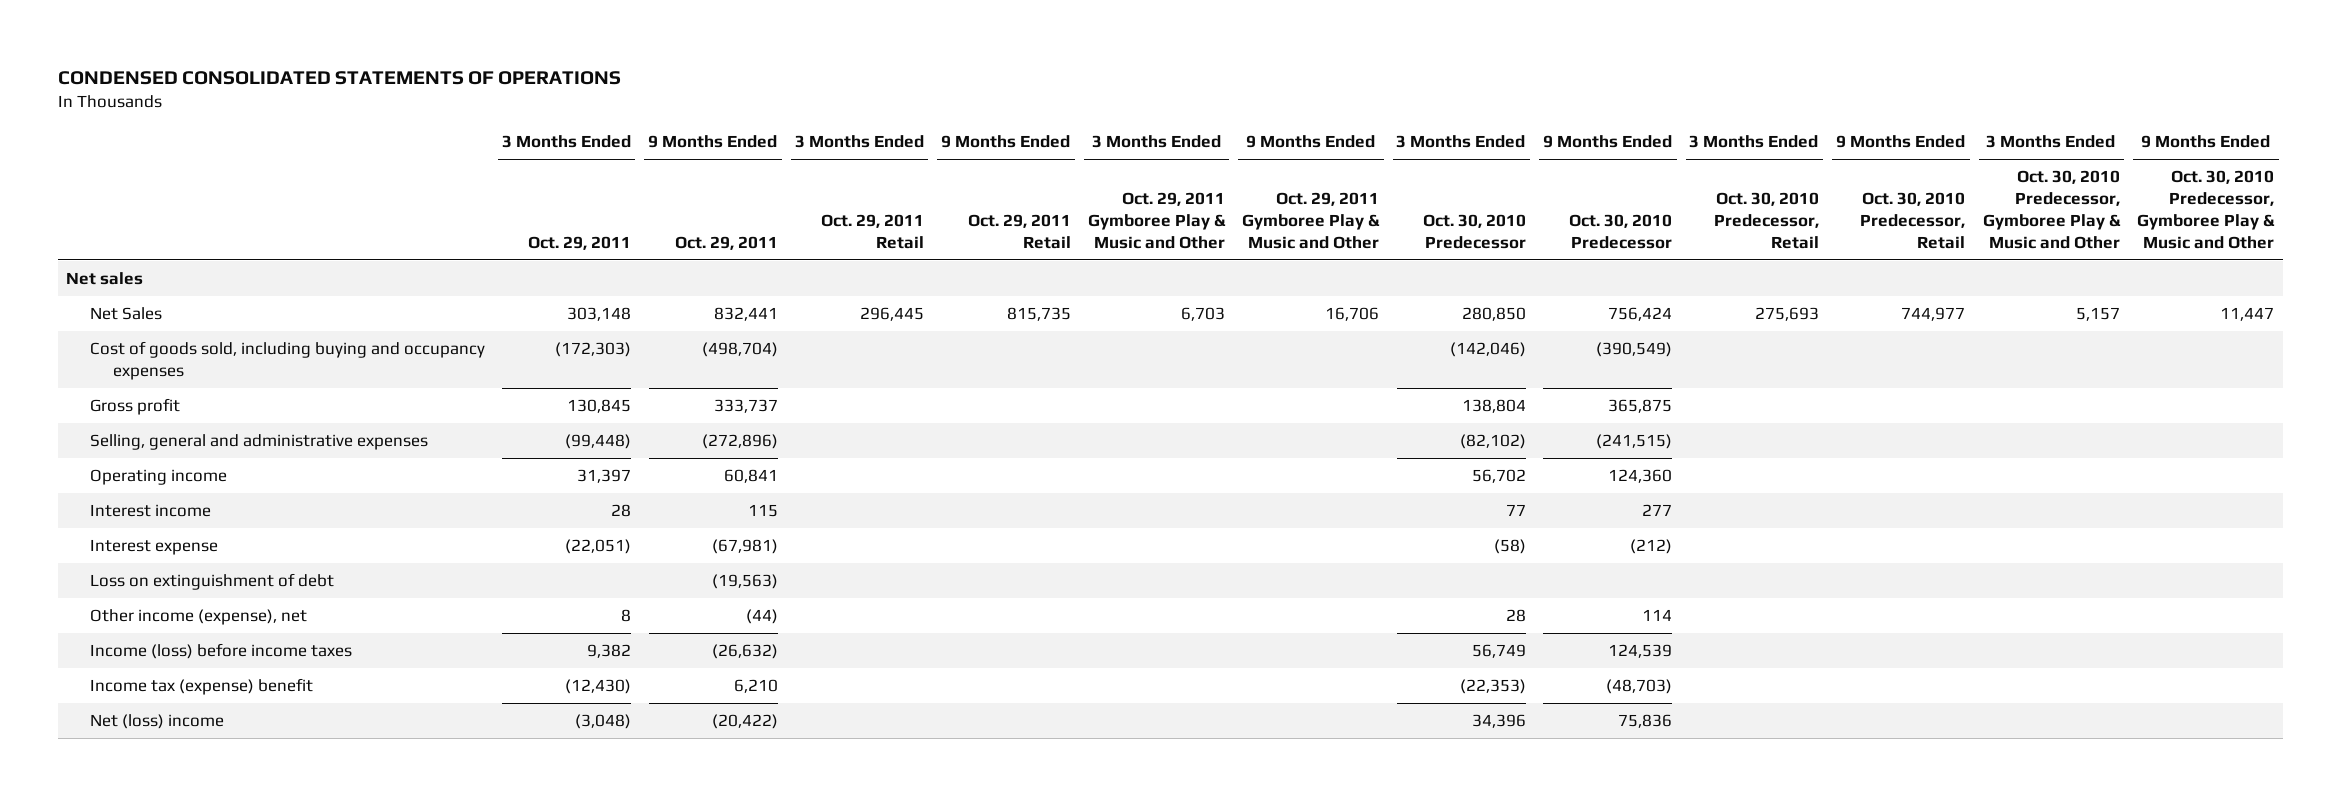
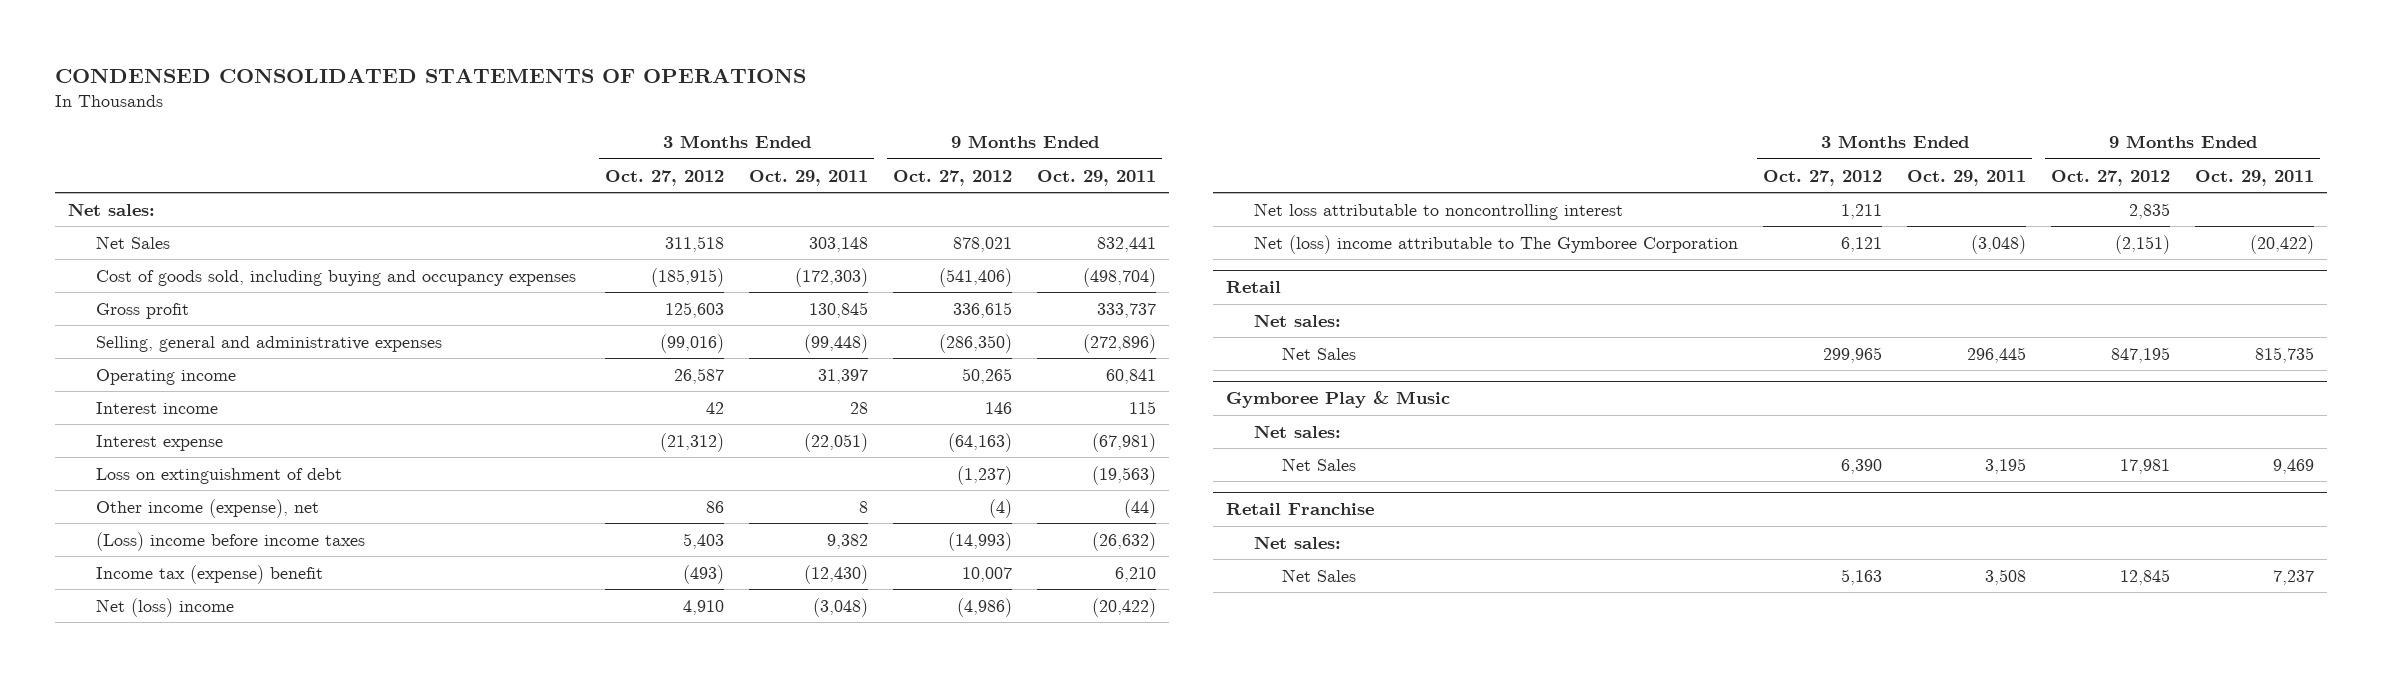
- | 3 Months Ended Oct. 29, 2011 | 9 Months Ended Oct. 29, 2011 | 3 Months Ended Oct. 29, 2011 Retail | 9 Months Ended Oct. 29, 2011 Retail | 3 Months Ended Oct. 29, 2011 Gymboree Play & Music and Other | 9 Months Ended Oct. 29, 2011 Gymboree Play & Music and Other | 3 Months Ended Oct. 30, 2010 Predecessor | 9 Months Ended Oct. 30, 2010 Predecessor | 3 Months Ended Oct. 30, 2010 Predecessor, Retail | 9 Months Ended Oct. 30, 2010 Predecessor, Retail | 3 Months Ended Oct. 30, 2010 Predecessor, Gymboree Play & Music and Other | 9 Months Ended Oct. 30, 2010 Predecessor, Gymboree Play & Music and Other
+ | 3 Months Ended Oct. 27, 2012 | 3 Months Ended Oct. 29, 2011 | 9 Months Ended Oct. 27, 2012 | 9 Months Ended Oct. 29, 2011
- Net sales
+ Net sales:
- Income (loss) before income taxes | 9,382 | (26,632) | | | | | 56,749 | 124,539 | | | |
+ (Loss) income before income taxes | 5,403 | 9,382 | (14,993) | (26,632)
+ Net loss attributable to noncontrolling interest | 1,211 | | 2,835 |
+ Net (loss) income attributable to The Gymboree Corporation | 6,121 | (3,048) | (2,151) | (20,422)
+ Retail
+ Net sales:
+ Net Sales | 299,965 | 296,445 | 847,195 | 815,735
+ Gymboree Play & Music
+ Net sales:
+ Net Sales | 6,390 | 3,195 | 17,981 | 9,469
+ Retail Franchise
+ Net sales:
+ Net Sales | 5,163 | 3,508 | 12,845 | 7,237

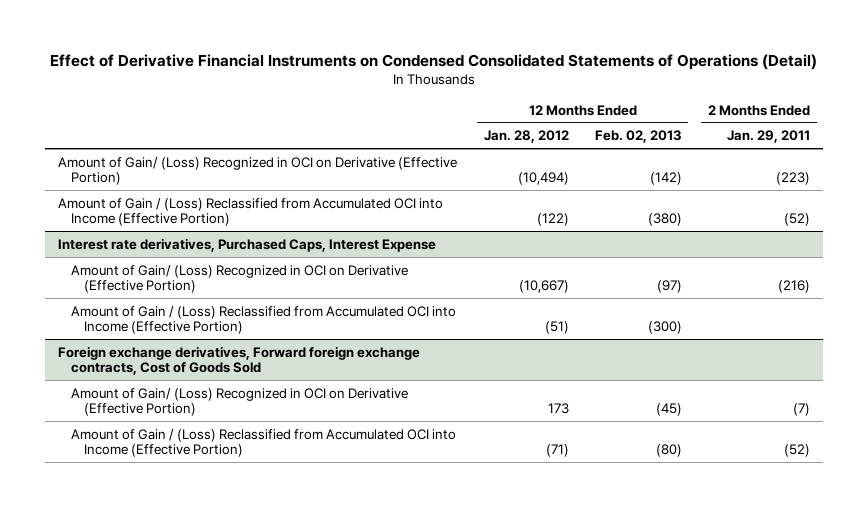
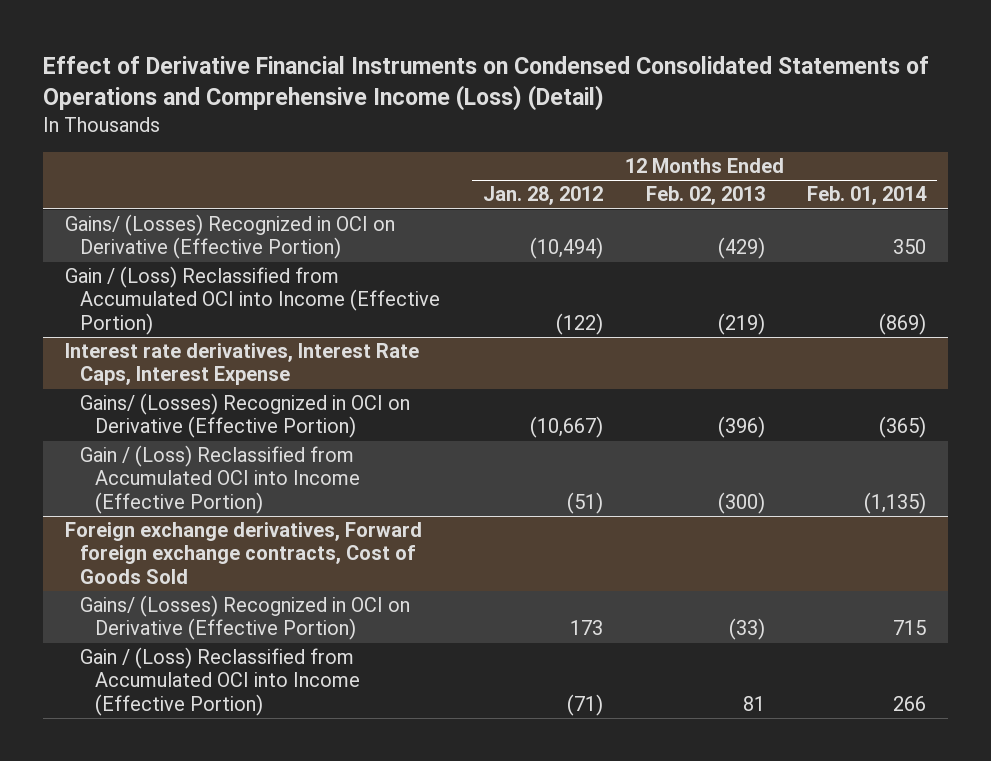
- Effect of Derivative Financial Instruments on Condensed Consolidated Statements of Operations (Detail)
+ Effect of Derivative Financial Instruments on Condensed Consolidated Statements of Operations and Comprehensive Income (Loss) (Detail)
- | 12 Months Ended Jan. 28, 2012 | 12 Months Ended Feb. 02, 2013 | 2 Months Ended Jan. 29, 2011
+ | 12 Months Ended Jan. 28, 2012 | 12 Months Ended Feb. 02, 2013 | 12 Months Ended Feb. 01, 2014
- Amount of Gain/ (Loss) Recognized in OCI on Derivative (Effective Portion) | (10,494) | (142) | (223)
- Amount of Gain / (Loss) Reclassified from Accumulated OCI into Income (Effective Portion) | (122) | (380) | (52)
- Interest rate derivatives, Purchased Caps, Interest Expense
- Amount of Gain/ (Loss) Recognized in OCI on Derivative (Effective Portion) | (10,667) | (97) | (216)
- Amount of Gain / (Loss) Reclassified from Accumulated OCI into Income (Effective Portion) | (51) | (300) |
+ Gains/ (Losses) Recognized in OCI on Derivative (Effective Portion) | (10,494) | (429) | 350
+ Gain / (Loss) Reclassified from Accumulated OCI into Income (Effective Portion) | (122) | (219) | (869)
+ Interest rate derivatives, Interest Rate Caps, Interest Expense
+ Gains/ (Losses) Recognized in OCI on Derivative (Effective Portion) | (10,667) | (396) | (365)
+ Gain / (Loss) Reclassified from Accumulated OCI into Income (Effective Portion) | (51) | (300) | (1,135)
@ Foreign exchange derivatives, Forward foreign exchange contracts, Cost of Goods Sold
- Amount of Gain/ (Loss) Recognized in OCI on Derivative (Effective Portion) | 173 | (45) | (7)
- Amount of Gain / (Loss) Reclassified from Accumulated OCI into Income (Effective Portion) | (71) | (80) | (52)
+ Gains/ (Losses) Recognized in OCI on Derivative (Effective Portion) | 173 | (33) | 715
+ Gain / (Loss) Reclassified from Accumulated OCI into Income (Effective Portion) | (71) | 81 | 266

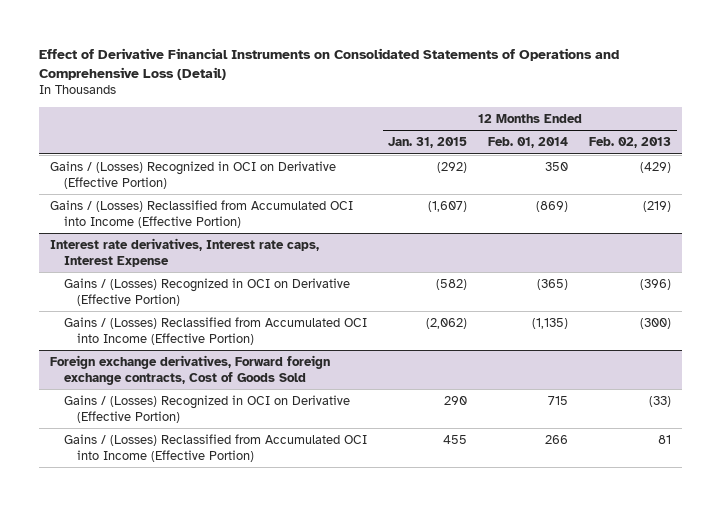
- Effect of Derivative Financial Instruments on Condensed Consolidated Statements of Operations and Comprehensive Income (Loss) (Detail)
+ Effect of Derivative Financial Instruments on Consolidated Statements of Operations and Comprehensive Loss (Detail)
- | 12 Months Ended Jan. 28, 2012 | 12 Months Ended Feb. 02, 2013 | 12 Months Ended Feb. 01, 2014
+ | 12 Months Ended Jan. 31, 2015 | 12 Months Ended Feb. 01, 2014 | 12 Months Ended Feb. 02, 2013
- Gains/ (Losses) Recognized in OCI on Derivative (Effective Portion) | (10,494) | (429) | 350
- Gain / (Loss) Reclassified from Accumulated OCI into Income (Effective Portion) | (122) | (219) | (869)
- Interest rate derivatives, Interest Rate Caps, Interest Expense
- Gains/ (Losses) Recognized in OCI on Derivative (Effective Portion) | (10,667) | (396) | (365)
- Gain / (Loss) Reclassified from Accumulated OCI into Income (Effective Portion) | (51) | (300) | (1,135)
+ Gains / (Losses) Recognized in OCI on Derivative (Effective Portion) | (292) | 350 | (429)
+ Gains / (Losses) Reclassified from Accumulated OCI into Income (Effective Portion) | (1,607) | (869) | (219)
+ Interest rate derivatives, Interest rate caps, Interest Expense
+ Gains / (Losses) Recognized in OCI on Derivative (Effective Portion) | (582) | (365) | (396)
+ Gains / (Losses) Reclassified from Accumulated OCI into Income (Effective Portion) | (2,062) | (1,135) | (300)
@ Foreign exchange derivatives, Forward foreign exchange contracts, Cost of Goods Sold
- Gains/ (Losses) Recognized in OCI on Derivative (Effective Portion) | 173 | (33) | 715
- Gain / (Loss) Reclassified from Accumulated OCI into Income (Effective Portion) | (71) | 81 | 266
+ Gains / (Losses) Recognized in OCI on Derivative (Effective Portion) | 290 | 715 | (33)
+ Gains / (Losses) Reclassified from Accumulated OCI into Income (Effective Portion) | 455 | 266 | 81

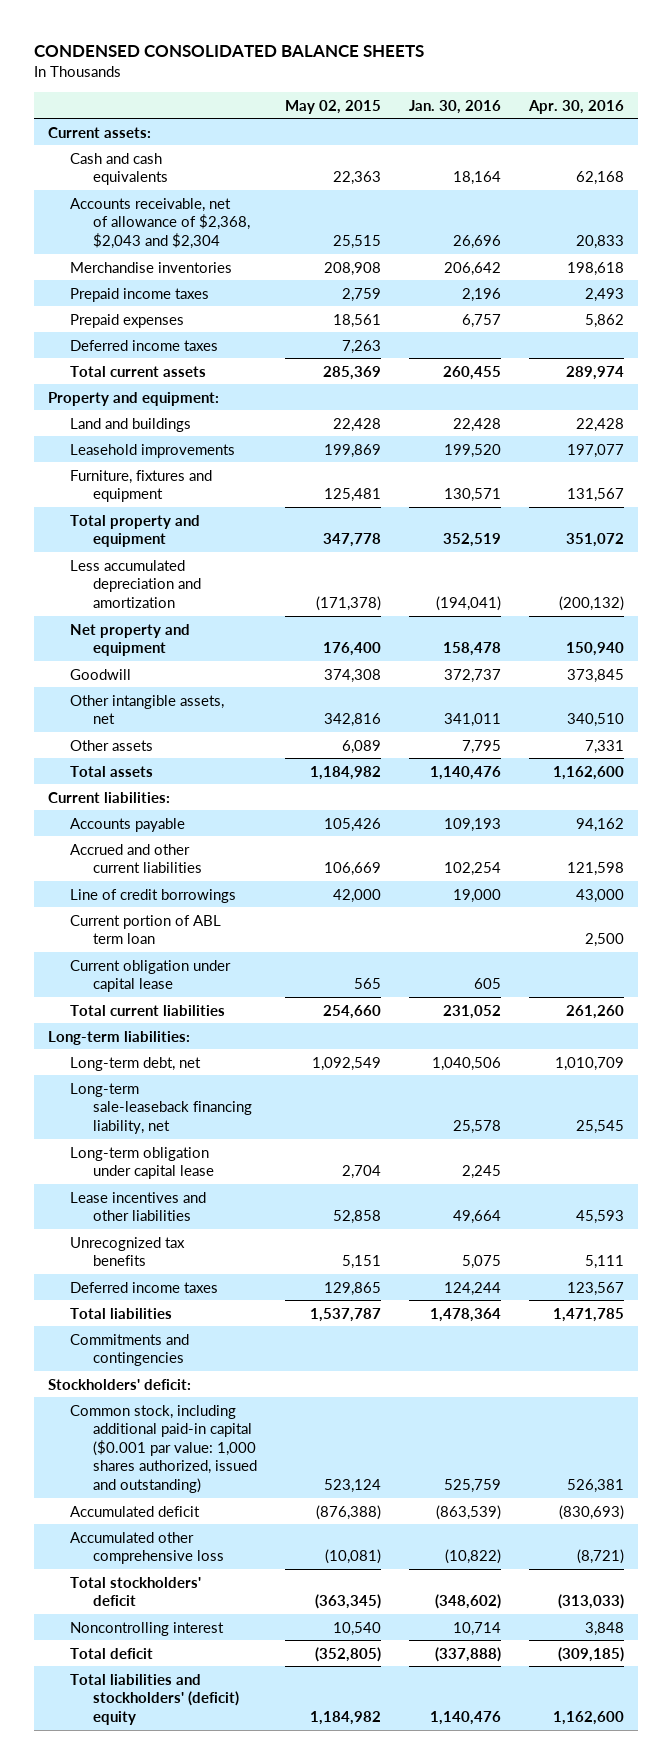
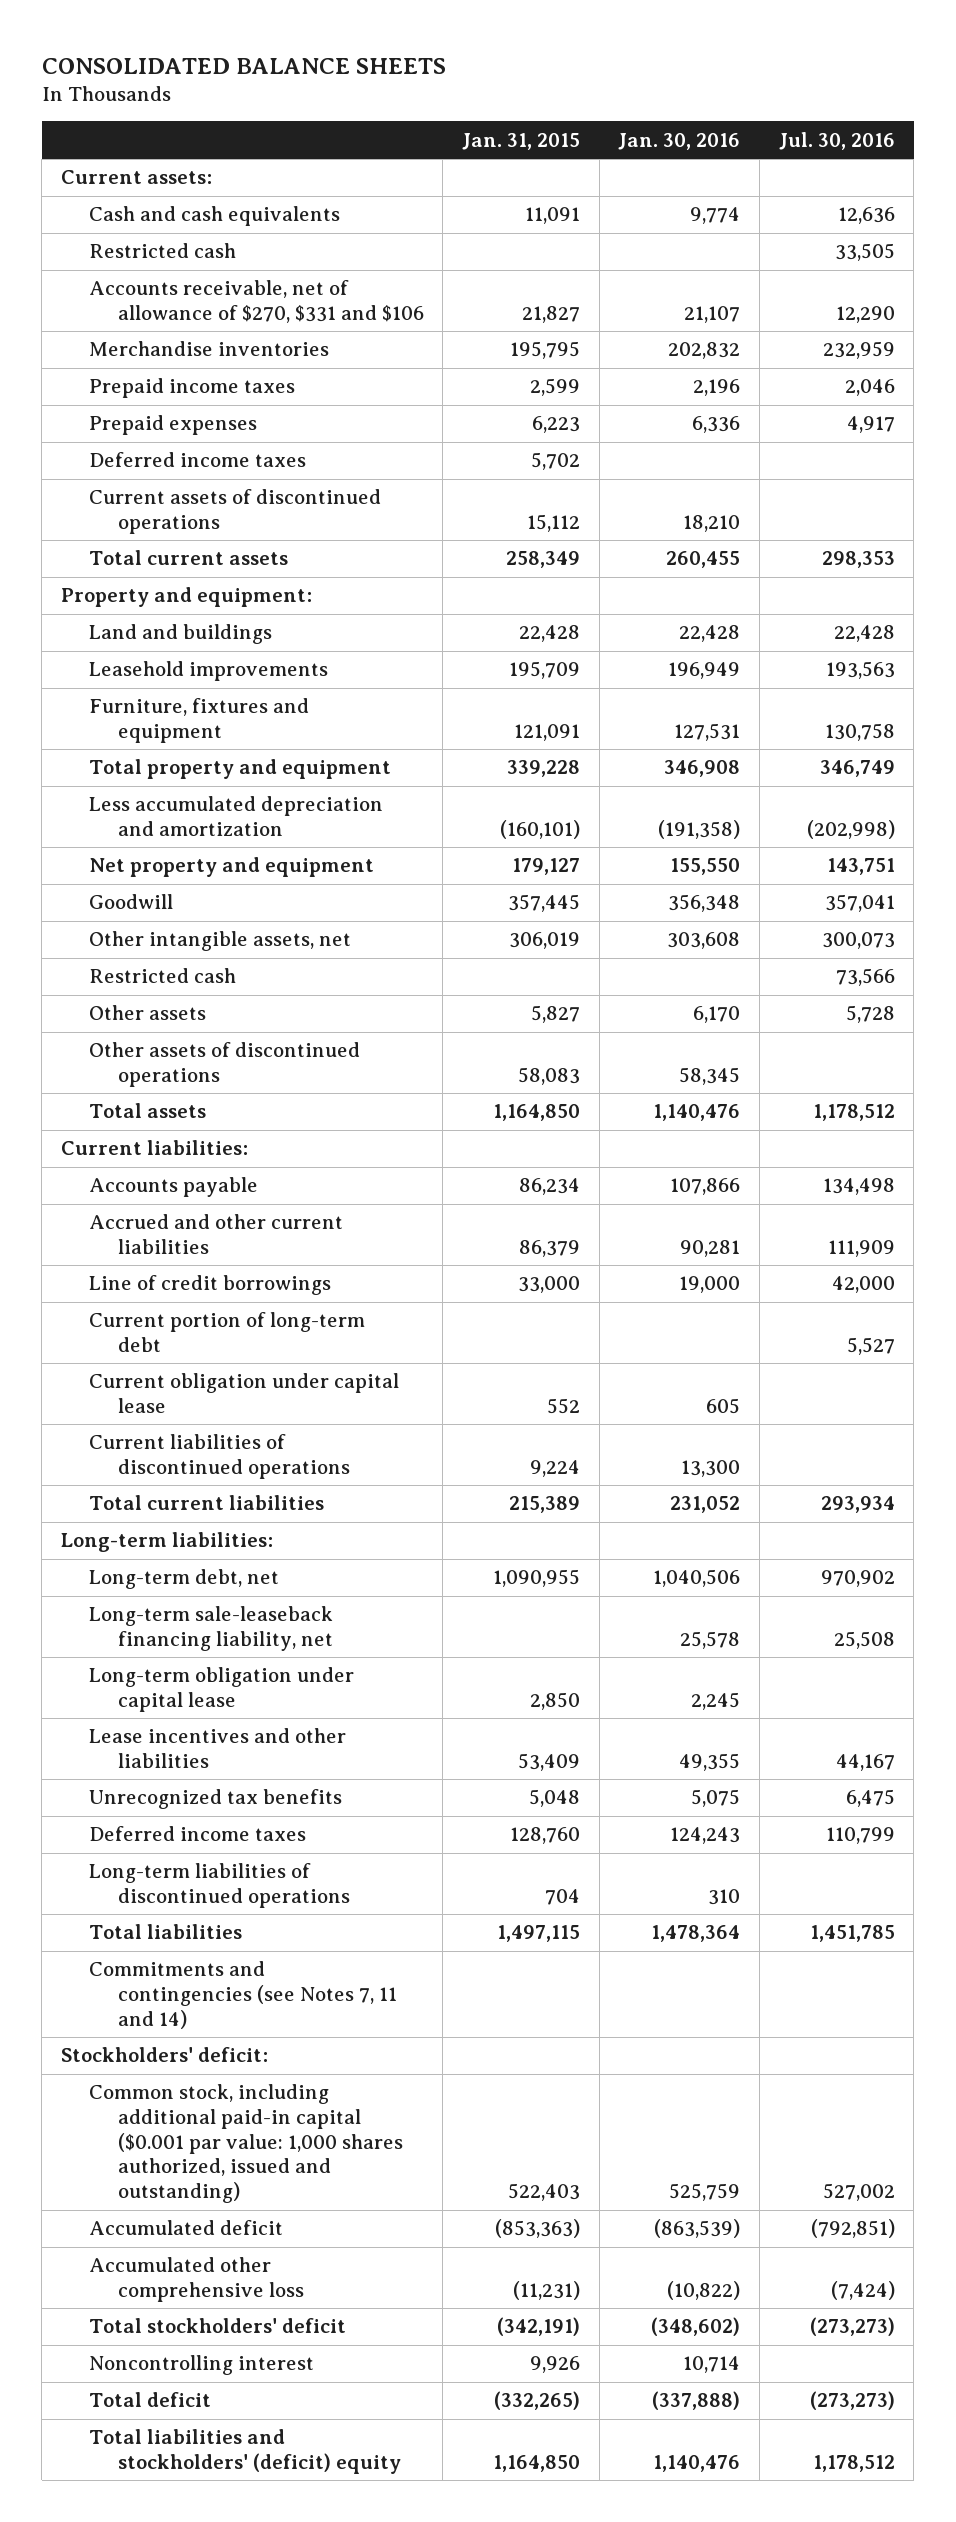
- CONDENSED CONSOLIDATED BALANCE SHEETS
+ CONSOLIDATED BALANCE SHEETS
- | May 02, 2015 | Jan. 30, 2016 | Apr. 30, 2016
+ | Jan. 31, 2015 | Jan. 30, 2016 | Jul. 30, 2016
- Cash and cash equivalents | 22,363 | 18,164 | 62,168
- Accounts receivable, net of allowance of $2,368, $2,043 and $2,304 | 25,515 | 26,696 | 20,833
- Merchandise inventories | 208,908 | 206,642 | 198,618
+ Cash and cash equivalents | 11,091 | 9,774 | 12,636
+ Restricted cash | | | 33,505
+ Accounts receivable, net of allowance of $270, $331 and $106 | 21,827 | 21,107 | 12,290
+ Merchandise inventories | 195,795 | 202,832 | 232,959
- Prepaid expenses | 18,561 | 6,757 | 5,862
+ Prepaid expenses | 6,223 | 6,336 | 4,917
+ Current assets of discontinued operations | 15,112 | 18,210 |
- Leasehold improvements | 199,869 | 199,520 | 197,077
- Furniture, fixtures and equipment | 125,481 | 130,571 | 131,567
- Total property and equipment | 347,778 | 352,519 | 351,072
- Less accumulated depreciation and amortization | (171,378) | (194,041) | (200,132)
- Net property and equipment | 176,400 | 158,478 | 150,940
- Goodwill | 374,308 | 372,737 | 373,845
- Other intangible assets, net | 342,816 | 341,011 | 340,510
- Other assets | 6,089 | 7,795 | 7,331
+ Leasehold improvements | 195,709 | 196,949 | 193,563
+ Furniture, fixtures and equipment | 121,091 | 127,531 | 130,758
+ Total property and equipment | 339,228 | 346,908 | 346,749
+ Less accumulated depreciation and amortization | (160,101) | (191,358) | (202,998)
+ Net property and equipment | 179,127 | 155,550 | 143,751
+ Goodwill | 357,445 | 356,348 | 357,041
+ Other intangible assets, net | 306,019 | 303,608 | 300,073
+ Restricted cash | | | 73,566
+ Other assets | 5,827 | 6,170 | 5,728
+ Other assets of discontinued operations | 58,083 | 58,345 |
- Accounts payable | 105,426 | 109,193 | 94,162
- Accrued and other current liabilities | 106,669 | 102,254 | 121,598
+ Accounts payable | 86,234 | 107,866 | 134,498
+ Accrued and other current liabilities | 86,379 | 90,281 | 111,909
- Current portion of ABL term loan | | | 2,500
+ Current portion of long-term debt | | | 5,527
+ Current liabilities of discontinued operations | 9,224 | 13,300 |
- Lease incentives and other liabilities | 52,858 | 49,664 | 45,593
+ Lease incentives and other liabilities | 53,409 | 49,355 | 44,167
- Deferred income taxes | 129,865 | 124,244 | 123,567
+ Deferred income taxes | 128,760 | 124,243 | 110,799
+ Long-term liabilities of discontinued operations | 704 | 310 |
- Commitments and contingencies
+ Commitments and contingencies (see Notes 7, 11 and 14)

